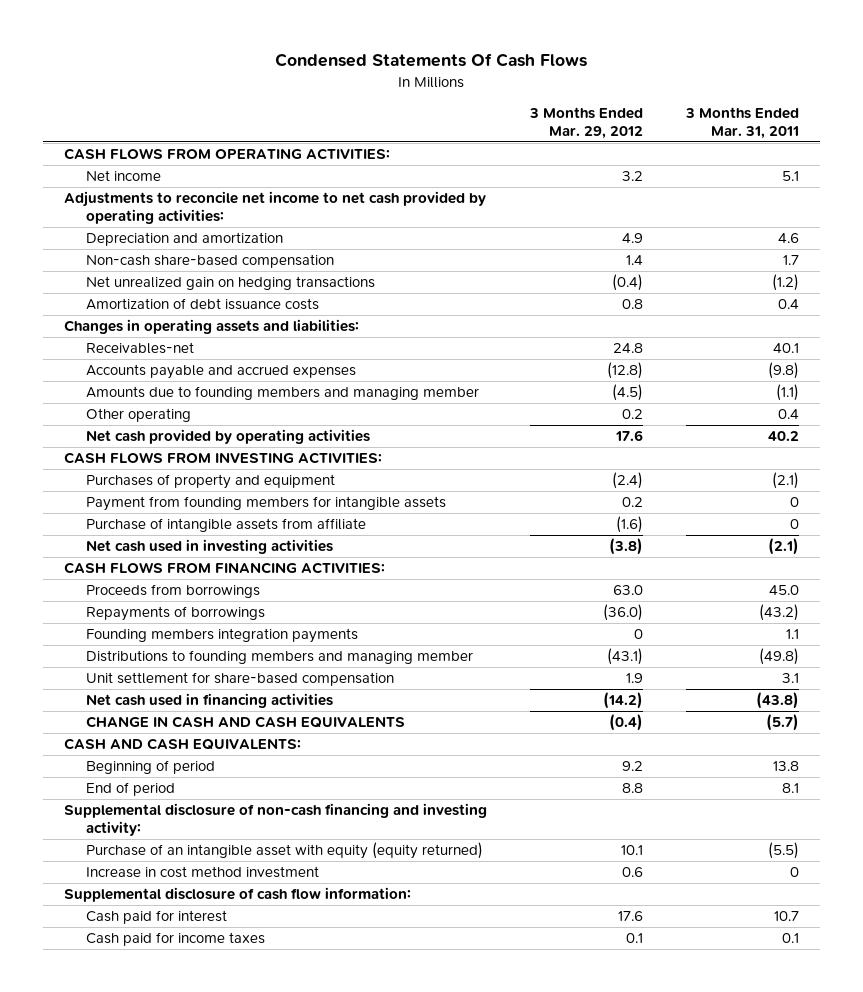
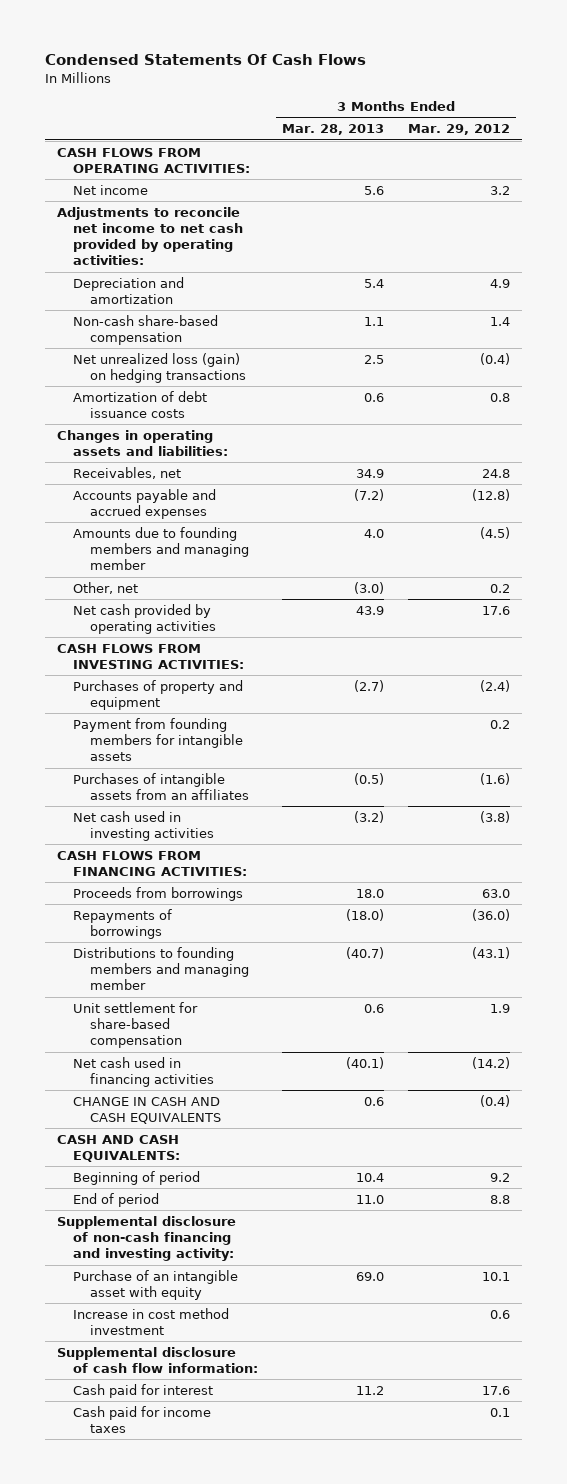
- | 3 Months Ended Mar. 29, 2012 | 3 Months Ended Mar. 31, 2011
+ | 3 Months Ended Mar. 28, 2013 | 3 Months Ended Mar. 29, 2012
- Net unrealized gain on hedging transactions | (0.4) | (1.2)
+ Net unrealized loss (gain) on hedging transactions | 2.5 | (0.4)
- Receivables-net | 24.8 | 40.1
+ Receivables, net | 34.9 | 24.8
- Other operating | 0.2 | 0.4
+ Other, net | (3.0) | 0.2
- Purchase of intangible assets from affiliate | (1.6) | 0
+ Purchases of intangible assets from an affiliates | (0.5) | (1.6)
- Founding members integration payments | 0 | 1.1
- Purchase of an intangible asset with equity (equity returned) | 10.1 | (5.5)
+ Purchase of an intangible asset with equity | 69.0 | 10.1

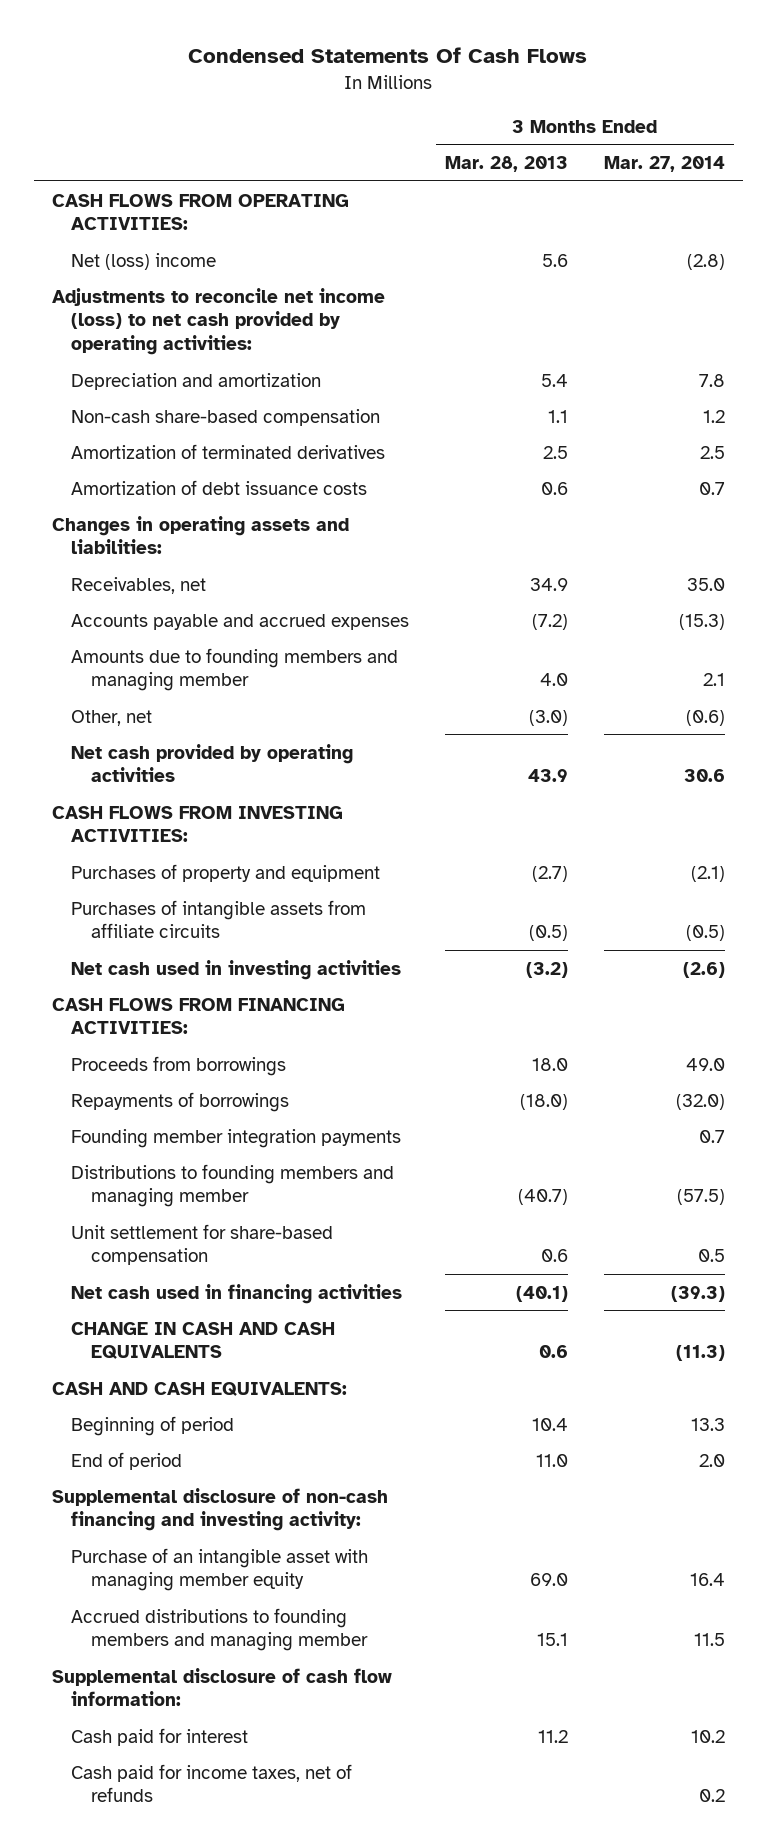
- | 3 Months Ended Mar. 28, 2013 | 3 Months Ended Mar. 29, 2012
+ | 3 Months Ended Mar. 28, 2013 | 3 Months Ended Mar. 27, 2014
- Net income | 5.6 | 3.2
- Adjustments to reconcile net income to net cash provided by operating activities:
+ Net (loss) income | 5.6 | (2.8)
+ Adjustments to reconcile net income (loss) to net cash provided by operating activities:
- Net unrealized loss (gain) on hedging transactions | 2.5 | (0.4)
+ Amortization of terminated derivatives | 2.5 | 2.5
- Payment from founding members for intangible assets | | 0.2
- Purchases of intangible assets from an affiliates | (0.5) | (1.6)
+ Purchases of intangible assets from affiliate circuits | (0.5) | (0.5)
+ Founding member integration payments | | 0.7
- Purchase of an intangible asset with equity | 69.0 | 10.1
- Increase in cost method investment | | 0.6
+ Purchase of an intangible asset with managing member equity | 69.0 | 16.4
+ Accrued distributions to founding members and managing member | 15.1 | 11.5
- Cash paid for income taxes | | 0.1
+ Cash paid for income taxes, net of refunds | | 0.2

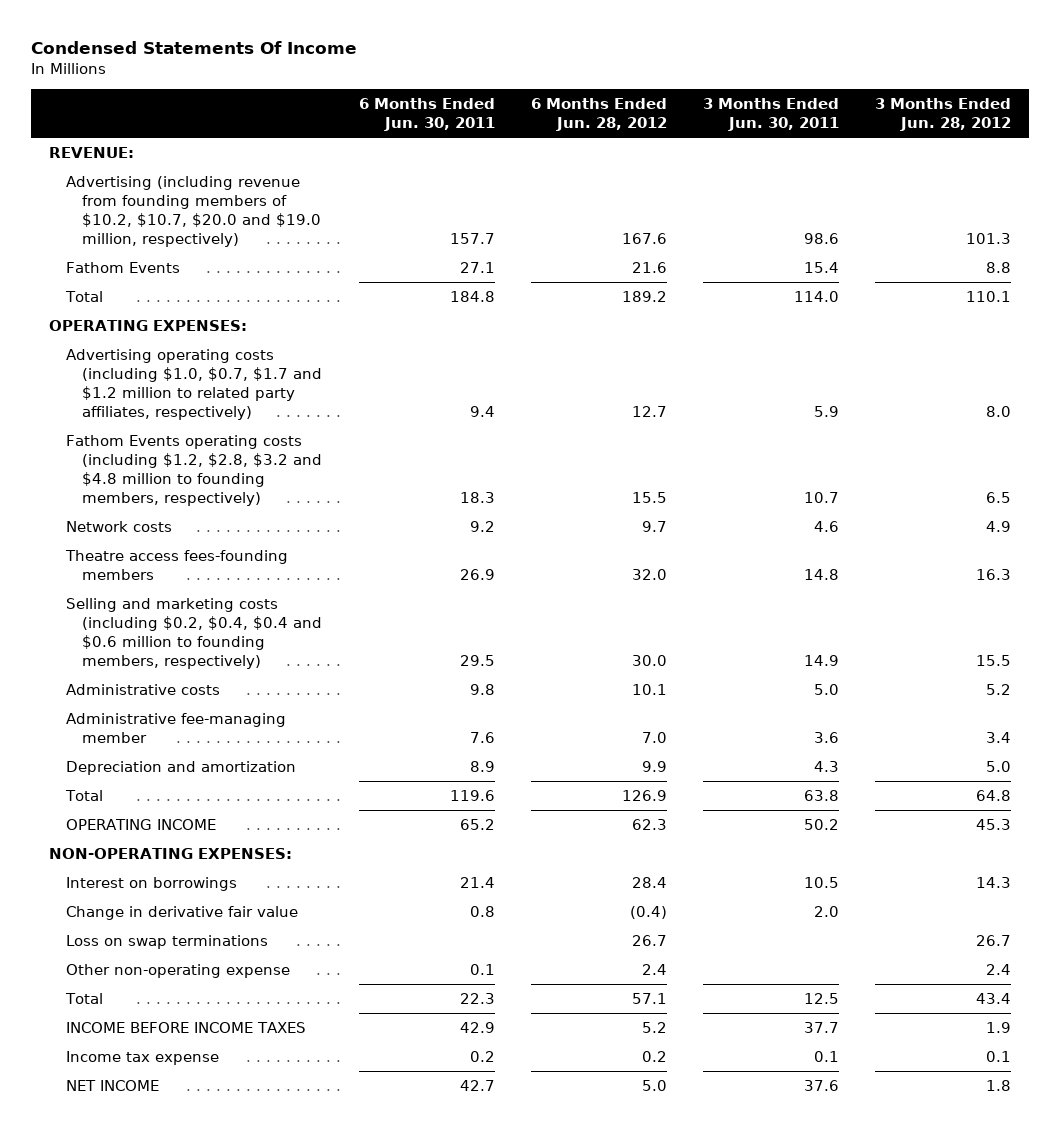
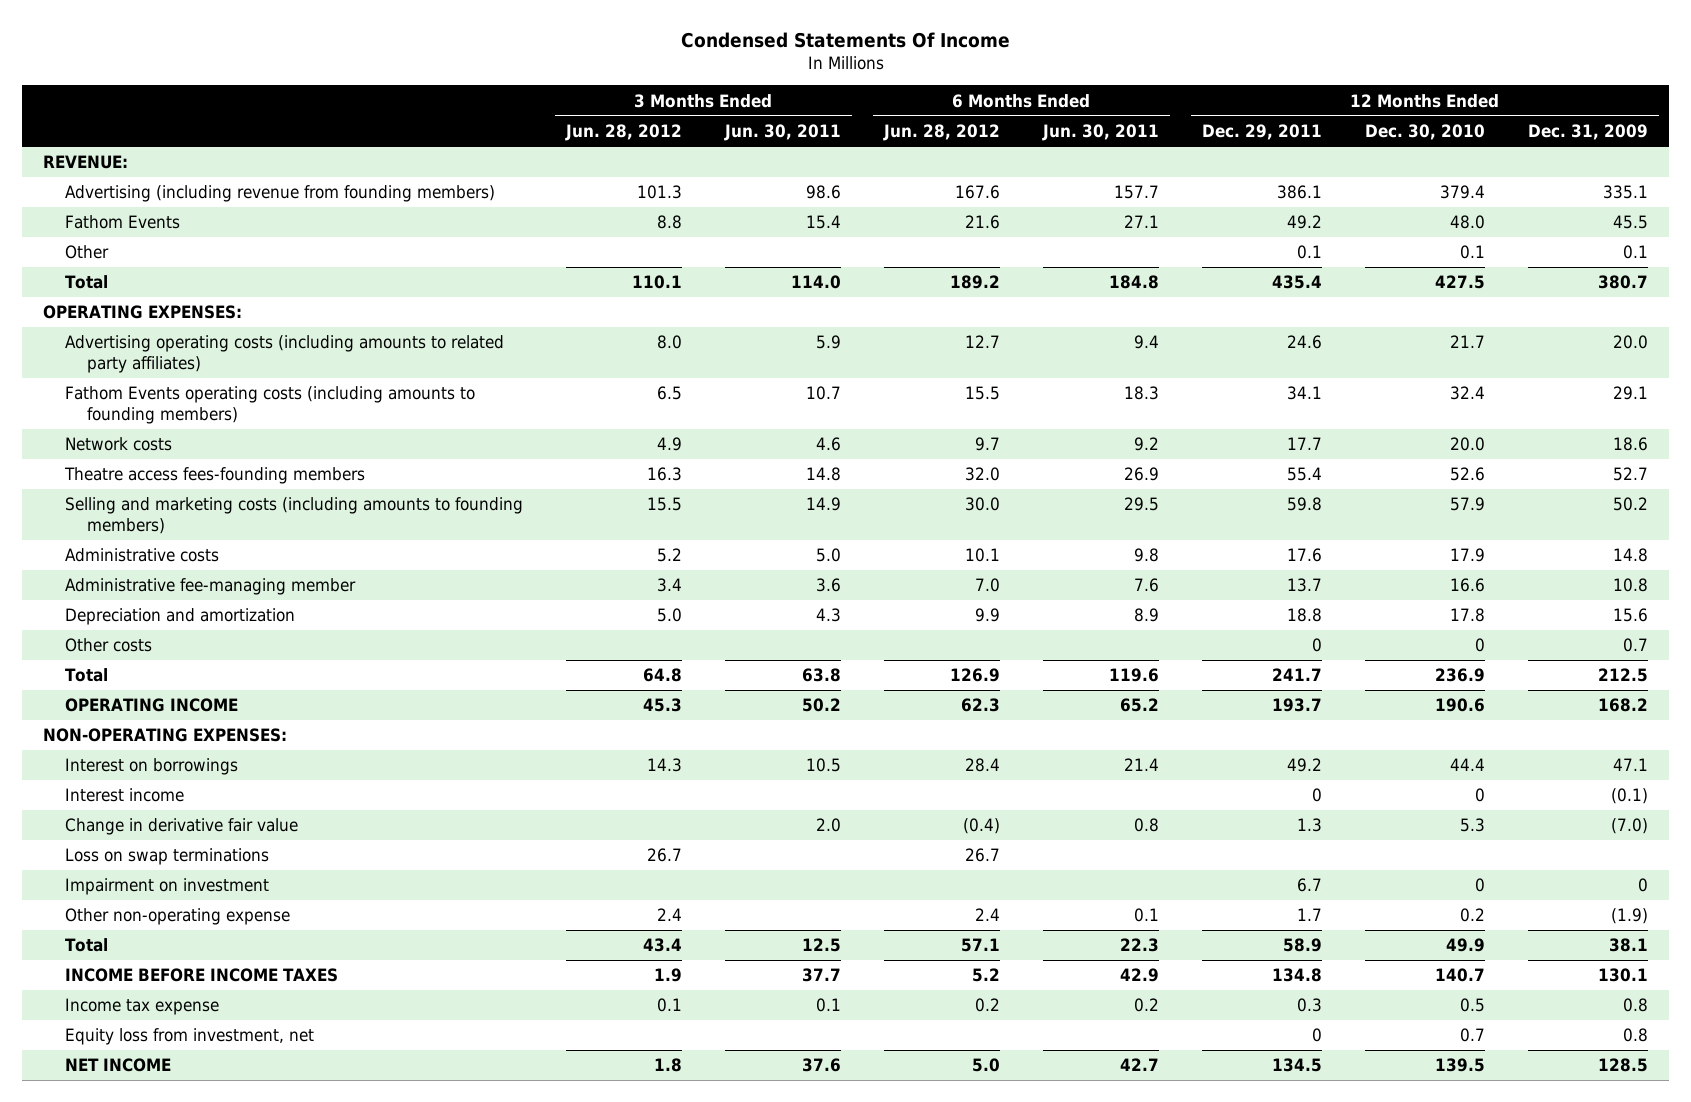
- | 6 Months Ended Jun. 30, 2011 | 6 Months Ended Jun. 28, 2012 | 3 Months Ended Jun. 30, 2011 | 3 Months Ended Jun. 28, 2012
+ | 3 Months Ended Jun. 28, 2012 | 3 Months Ended Jun. 30, 2011 | 6 Months Ended Jun. 28, 2012 | 6 Months Ended Jun. 30, 2011 | 12 Months Ended Dec. 29, 2011 | 12 Months Ended Dec. 30, 2010 | 12 Months Ended Dec. 31, 2009
- Advertising (including revenue from founding members of $10.2, $10.7, $20.0 and $19.0 million, respectively) | 157.7 | 167.6 | 98.6 | 101.3
+ Advertising (including revenue from founding members) | 101.3 | 98.6 | 167.6 | 157.7 | 386.1 | 379.4 | 335.1
+ Other | | | | | 0.1 | 0.1 | 0.1
- Advertising operating costs (including $1.0, $0.7, $1.7 and $1.2 million to related party affiliates, respectively) | 9.4 | 12.7 | 5.9 | 8.0
- Fathom Events operating costs (including $1.2, $2.8, $3.2 and $4.8 million to founding members, respectively) | 18.3 | 15.5 | 10.7 | 6.5
+ Advertising operating costs (including amounts to related party affiliates) | 8.0 | 5.9 | 12.7 | 9.4 | 24.6 | 21.7 | 20.0
+ Fathom Events operating costs (including amounts to founding members) | 6.5 | 10.7 | 15.5 | 18.3 | 34.1 | 32.4 | 29.1
- Selling and marketing costs (including $0.2, $0.4, $0.4 and $0.6 million to founding members, respectively) | 29.5 | 30.0 | 14.9 | 15.5
+ Selling and marketing costs (including amounts to founding members) | 15.5 | 14.9 | 30.0 | 29.5 | 59.8 | 57.9 | 50.2
+ Other costs | | | | | 0 | 0 | 0.7
+ Interest income | | | | | 0 | 0 | (0.1)
+ Impairment on investment | | | | | 6.7 | 0 | 0
+ Equity loss from investment, net | | | | | 0 | 0.7 | 0.8

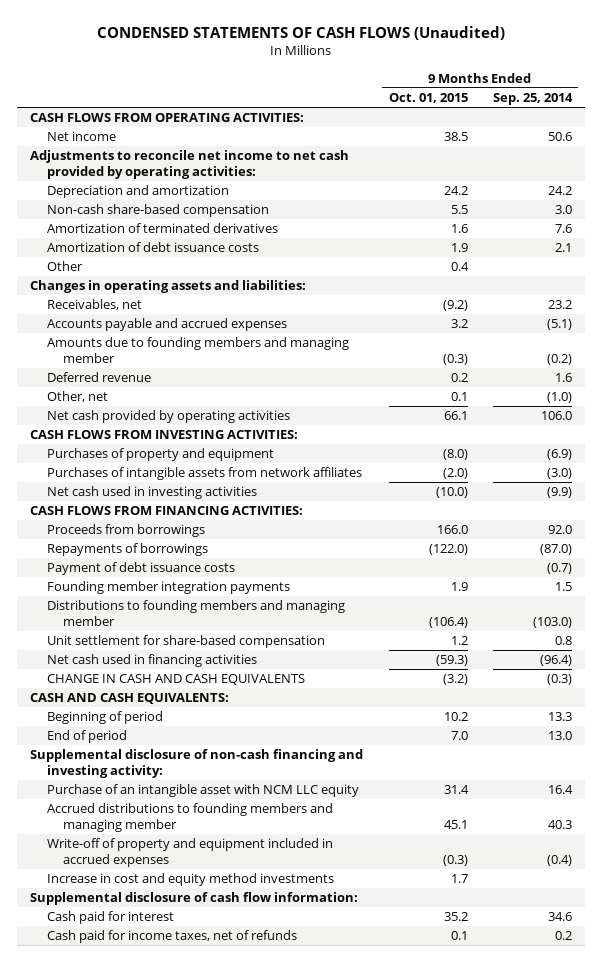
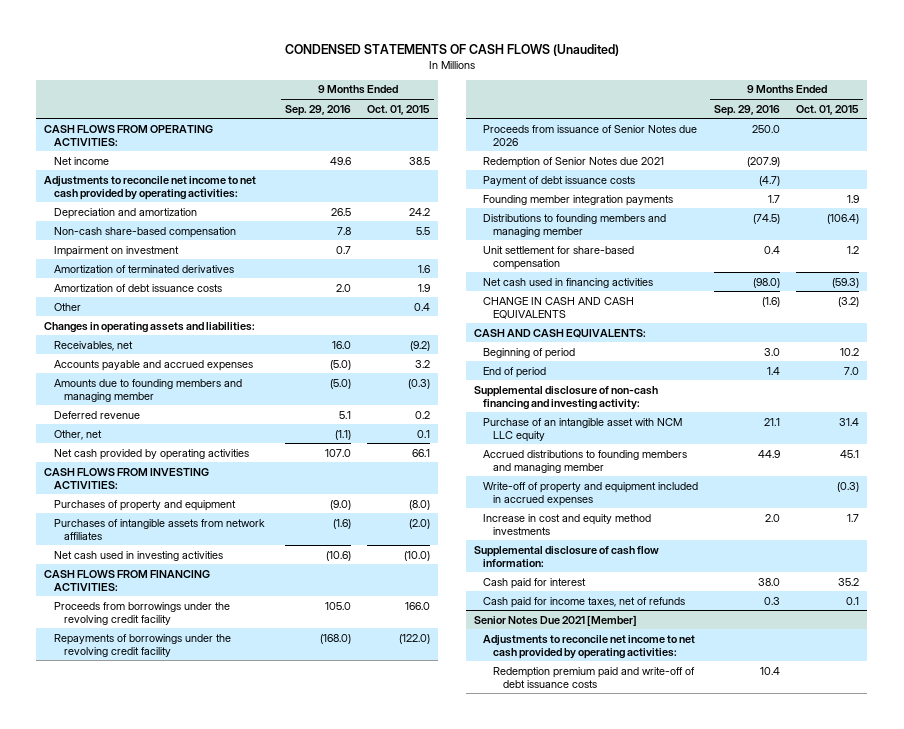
- | 9 Months Ended Oct. 01, 2015 | 9 Months Ended Sep. 25, 2014
+ | 9 Months Ended Sep. 29, 2016 | 9 Months Ended Oct. 01, 2015
+ Impairment on investment | 0.7 |
- Proceeds from borrowings | 166.0 | 92.0
- Repayments of borrowings | (122.0) | (87.0)
+ Proceeds from borrowings under the revolving credit facility | 105.0 | 166.0
+ Repayments of borrowings under the revolving credit facility | (168.0) | (122.0)
+ Proceeds from issuance of Senior Notes due 2026 | 250.0 |
+ Redemption of Senior Notes due 2021 | (207.9) |
+ Senior Notes Due 2021 [Member]
+ Adjustments to reconcile net income to net cash provided by operating activities:
+ Redemption premium paid and write-off of debt issuance costs | 10.4 |

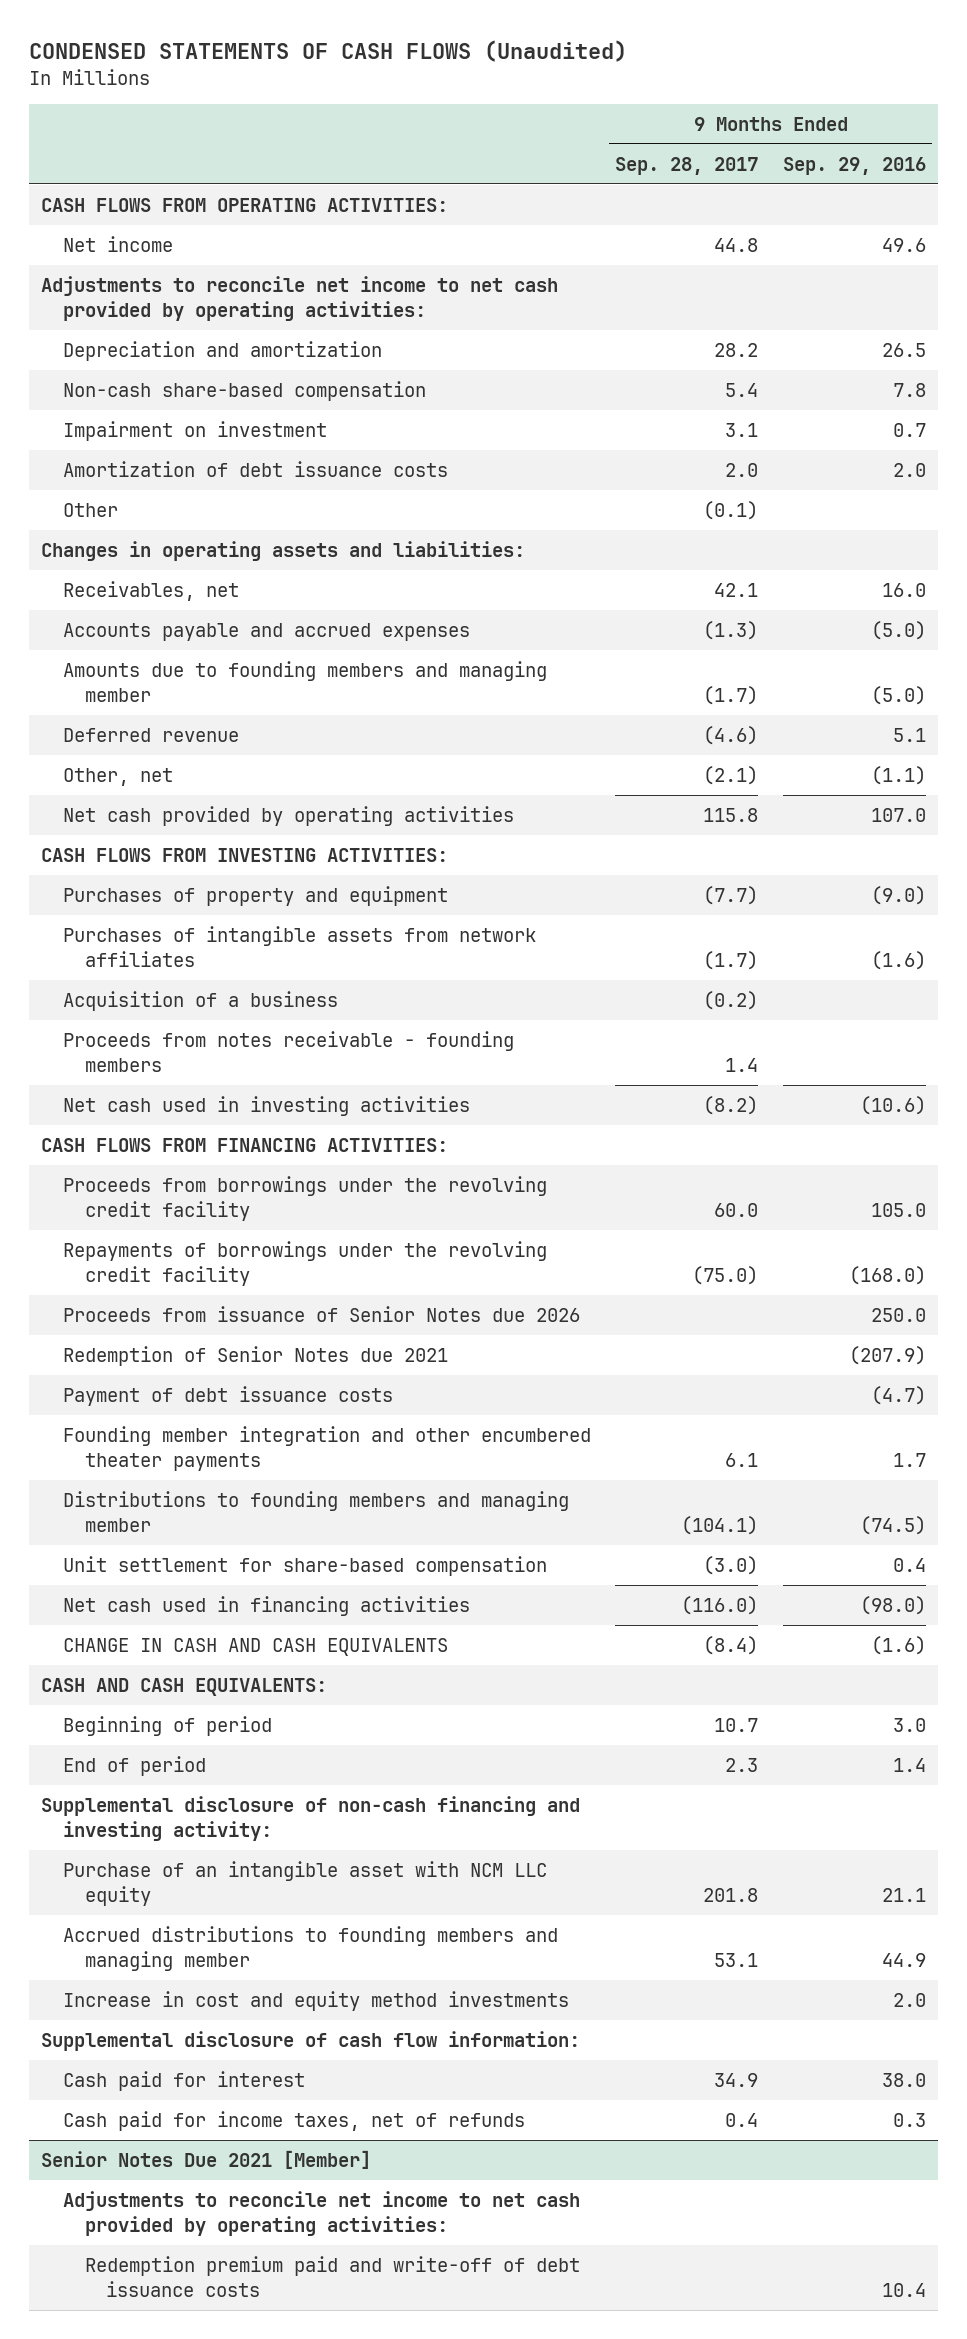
- | 9 Months Ended Sep. 29, 2016 | 9 Months Ended Oct. 01, 2015
+ | 9 Months Ended Sep. 28, 2017 | 9 Months Ended Sep. 29, 2016
- Amortization of terminated derivatives | | 1.6
+ Acquisition of a business | (0.2) |
+ Proceeds from notes receivable - founding members | 1.4 |
- Founding member integration payments | 1.7 | 1.9
+ Founding member integration and other encumbered theater payments | 6.1 | 1.7
- Write-off of property and equipment included in accrued expenses | | (0.3)

